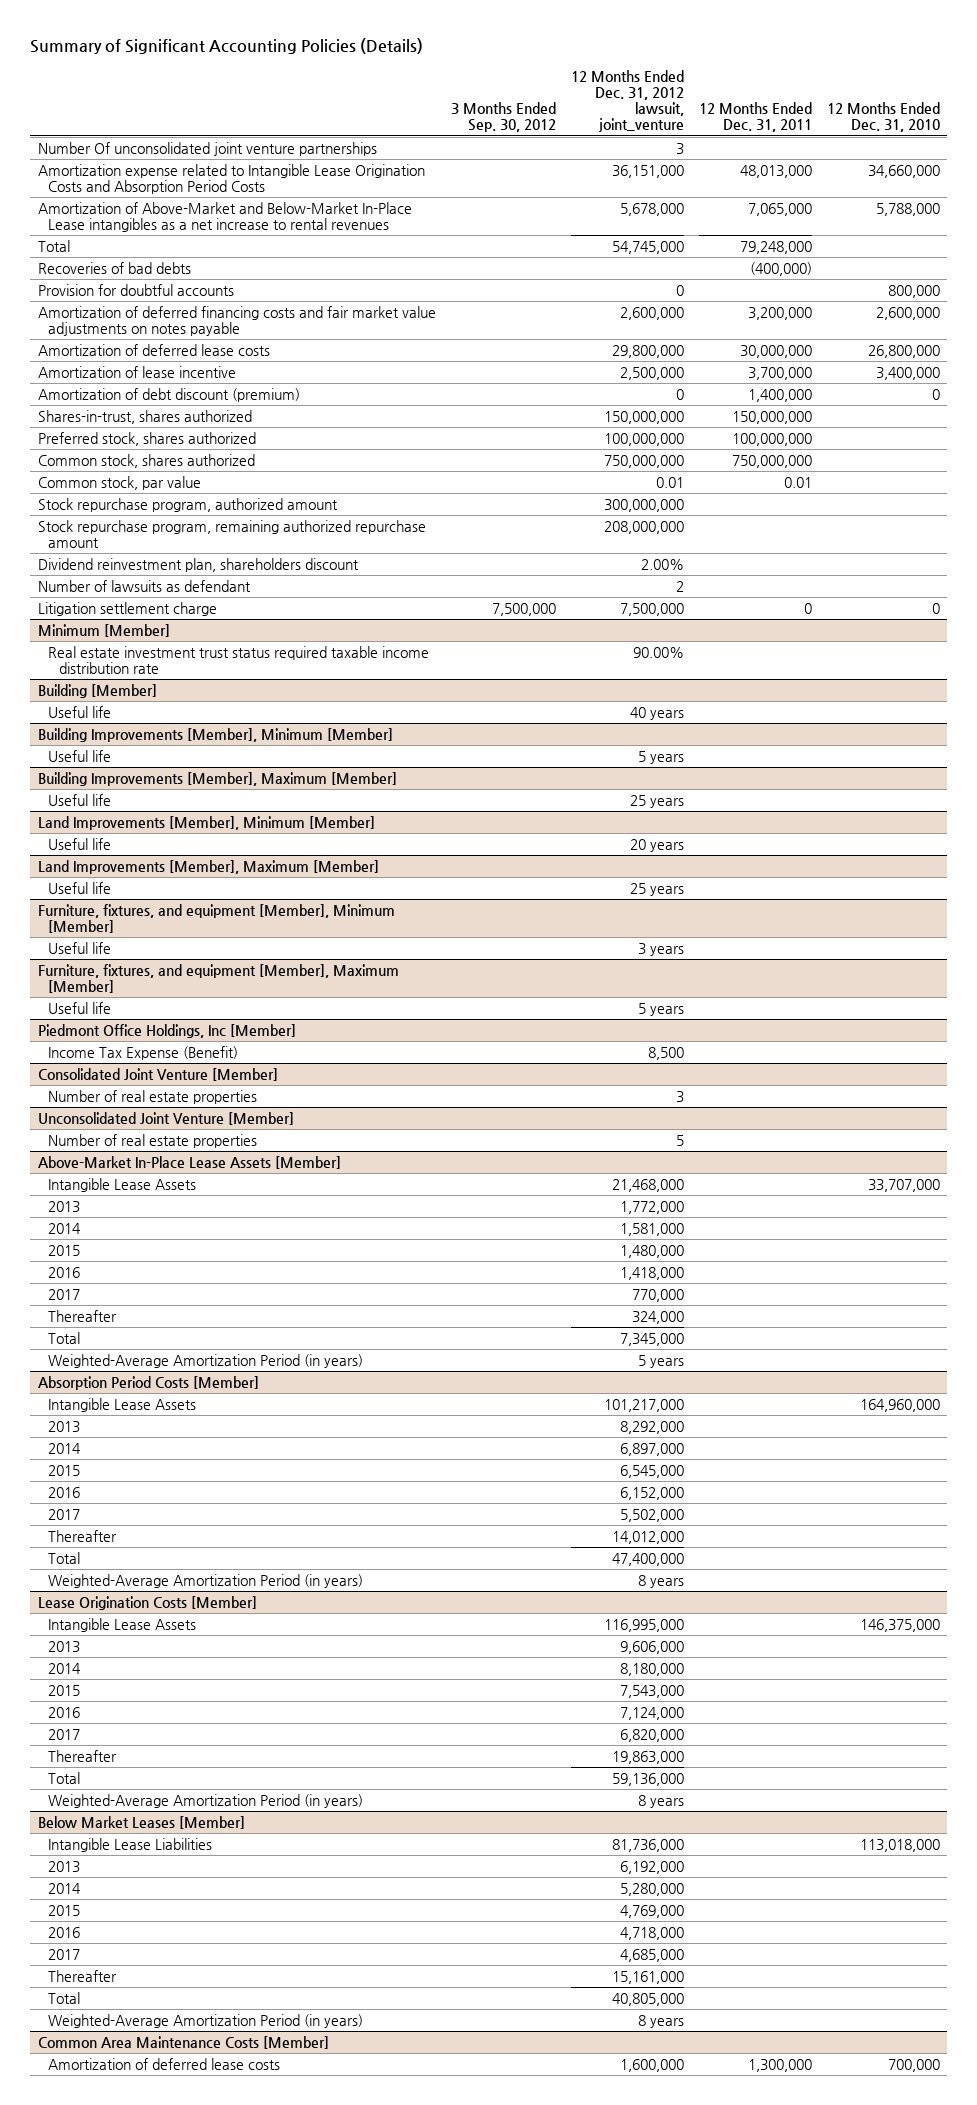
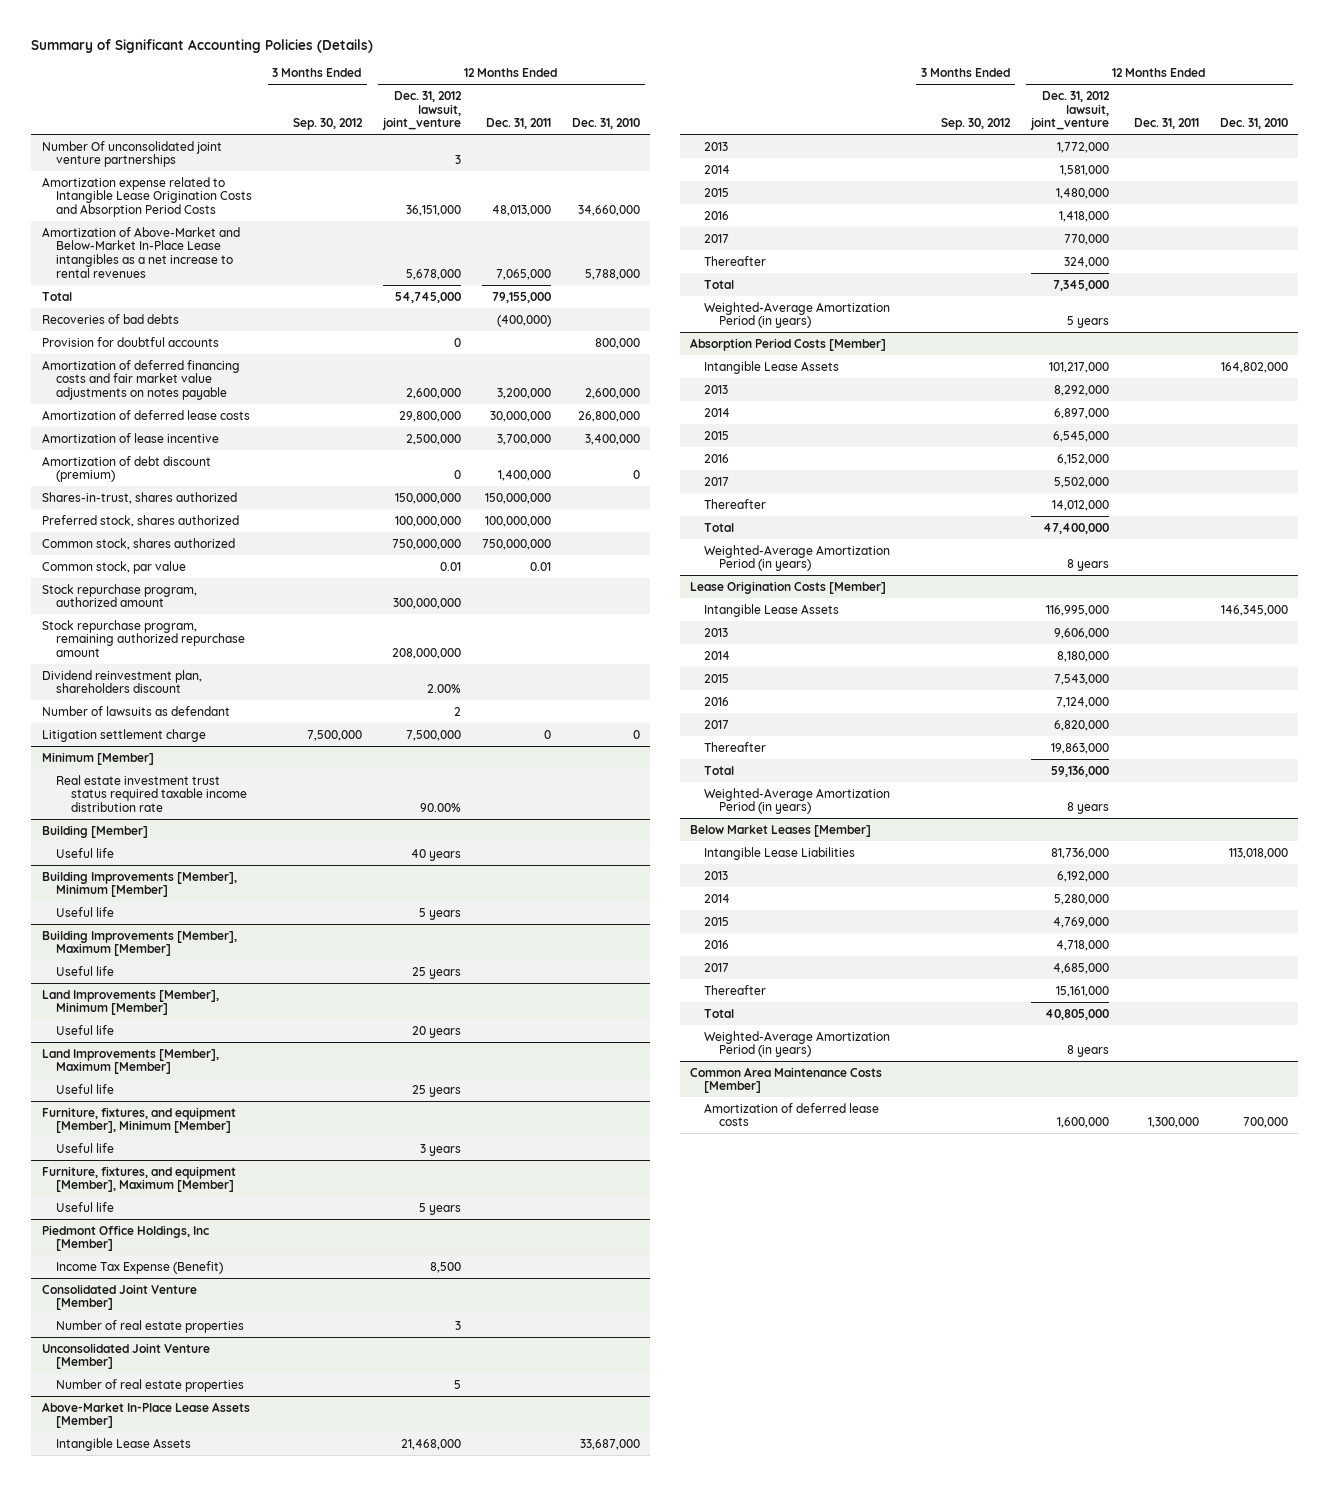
- Total | | 54,745,000 | 79,248,000 |
+ Total | | 54,745,000 | 79,155,000 |
@ Above-Market In-Place Lease Assets [Member]
- Intangible Lease Assets | | 21,468,000 | | 33,707,000
+ Intangible Lease Assets | | 21,468,000 | | 33,687,000
@ Absorption Period Costs [Member]
- Intangible Lease Assets | | 101,217,000 | | 164,960,000
+ Intangible Lease Assets | | 101,217,000 | | 164,802,000
@ Lease Origination Costs [Member]
- Intangible Lease Assets | | 116,995,000 | | 146,375,000
+ Intangible Lease Assets | | 116,995,000 | | 146,345,000

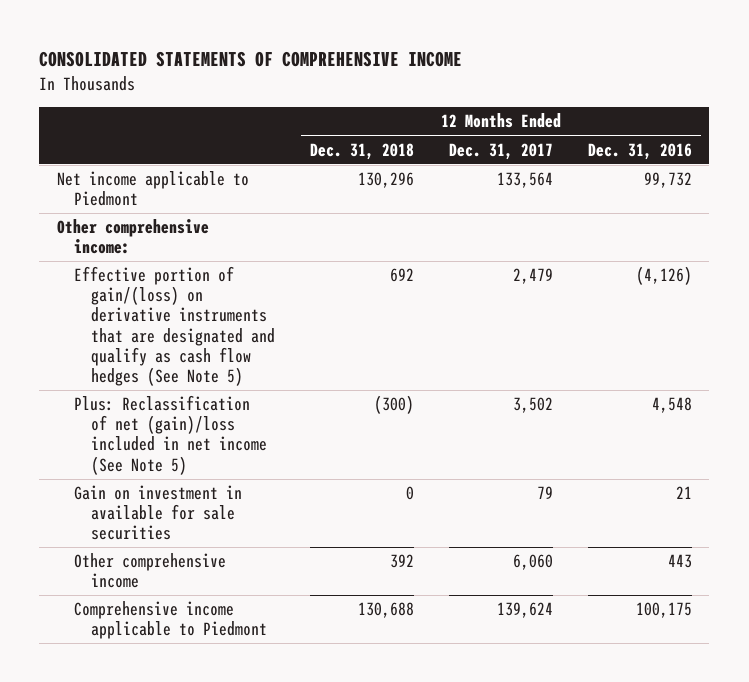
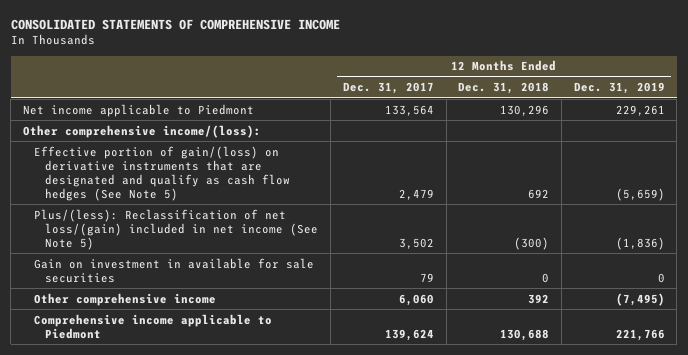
- | 12 Months Ended Dec. 31, 2018 | 12 Months Ended Dec. 31, 2017 | 12 Months Ended Dec. 31, 2016
+ | 12 Months Ended Dec. 31, 2017 | 12 Months Ended Dec. 31, 2018 | 12 Months Ended Dec. 31, 2019
- Other comprehensive income:
+ Other comprehensive income/(loss):
- Plus: Reclassification of net (gain)/loss included in net income (See Note 5) | (300) | 3,502 | 4,548
+ Plus/(less): Reclassification of net loss/(gain) included in net income (See Note 5) | 3,502 | (300) | (1,836)

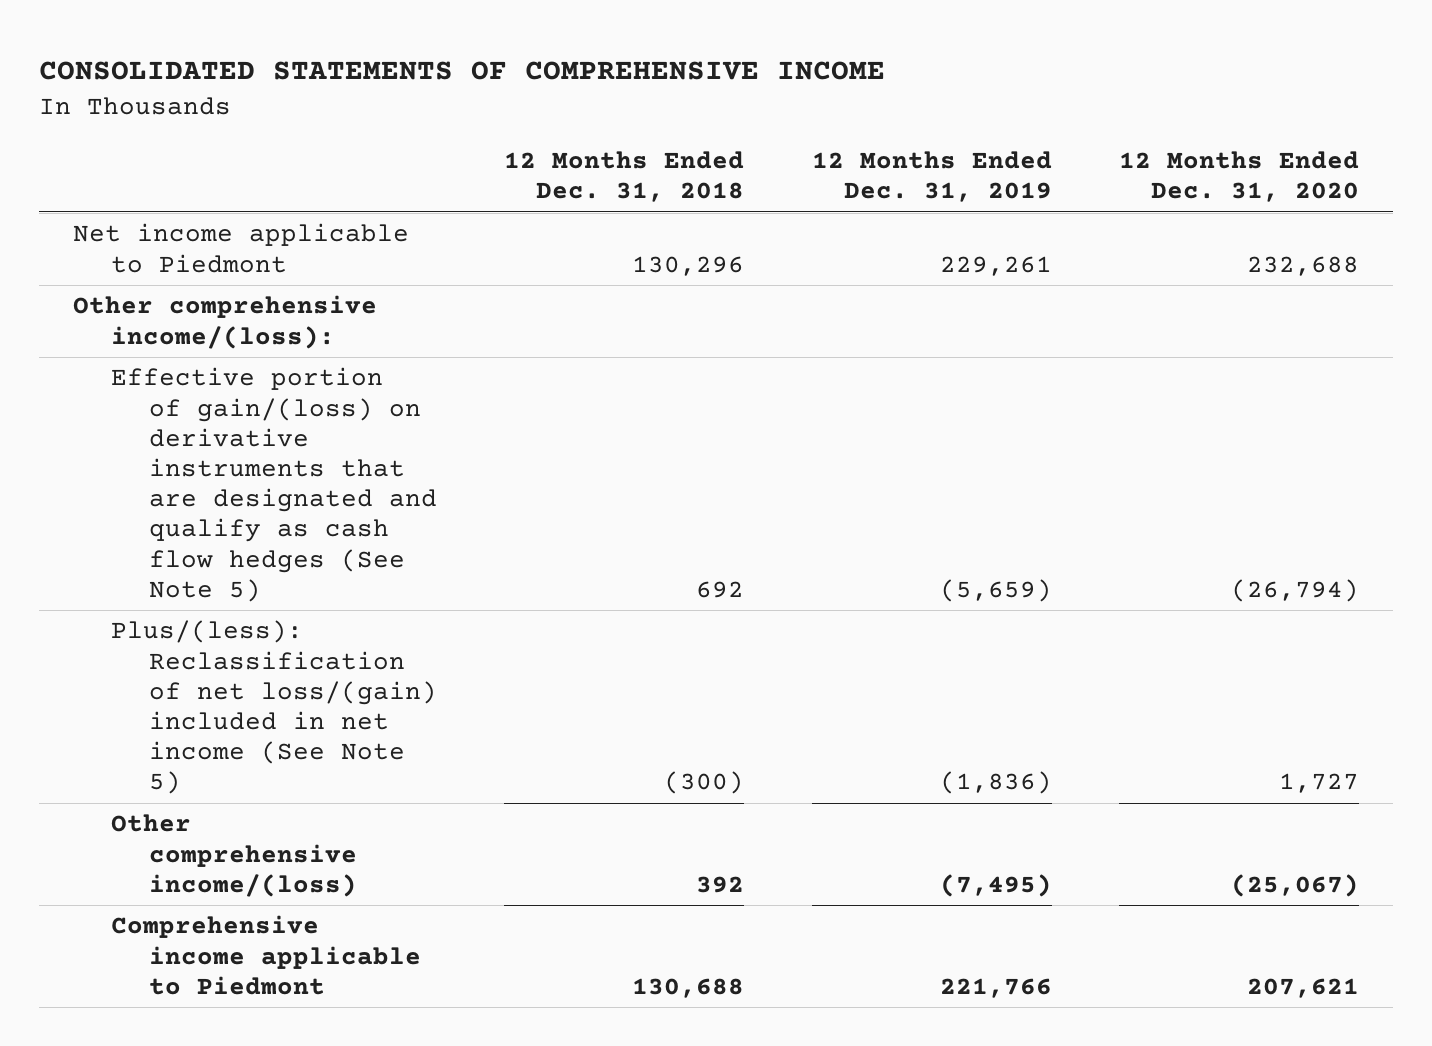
- | 12 Months Ended Dec. 31, 2017 | 12 Months Ended Dec. 31, 2018 | 12 Months Ended Dec. 31, 2019
+ | 12 Months Ended Dec. 31, 2018 | 12 Months Ended Dec. 31, 2019 | 12 Months Ended Dec. 31, 2020
- Gain on investment in available for sale securities | 79 | 0 | 0
- Other comprehensive income | 6,060 | 392 | (7,495)
+ Other comprehensive income/(loss) | 392 | (7,495) | (25,067)

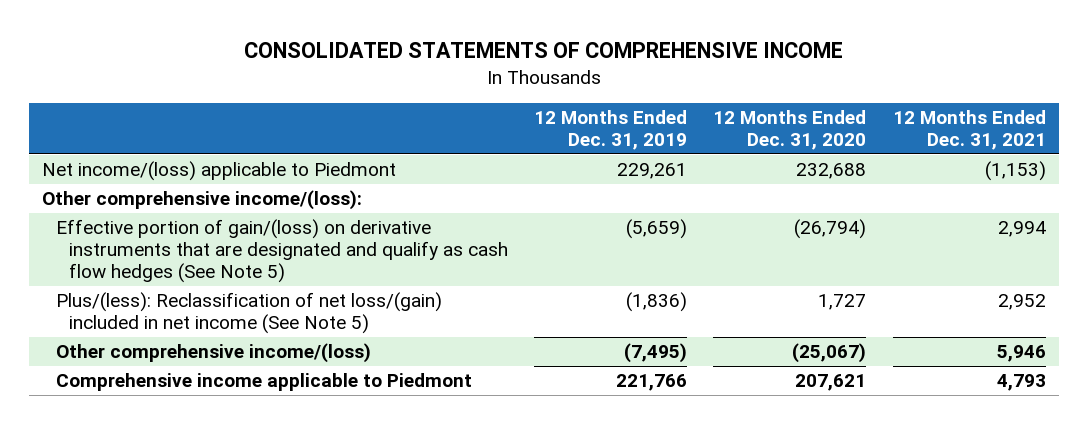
- | 12 Months Ended Dec. 31, 2018 | 12 Months Ended Dec. 31, 2019 | 12 Months Ended Dec. 31, 2020
+ | 12 Months Ended Dec. 31, 2019 | 12 Months Ended Dec. 31, 2020 | 12 Months Ended Dec. 31, 2021
- Net income applicable to Piedmont | 130,296 | 229,261 | 232,688
+ Net income/(loss) applicable to Piedmont | 229,261 | 232,688 | (1,153)

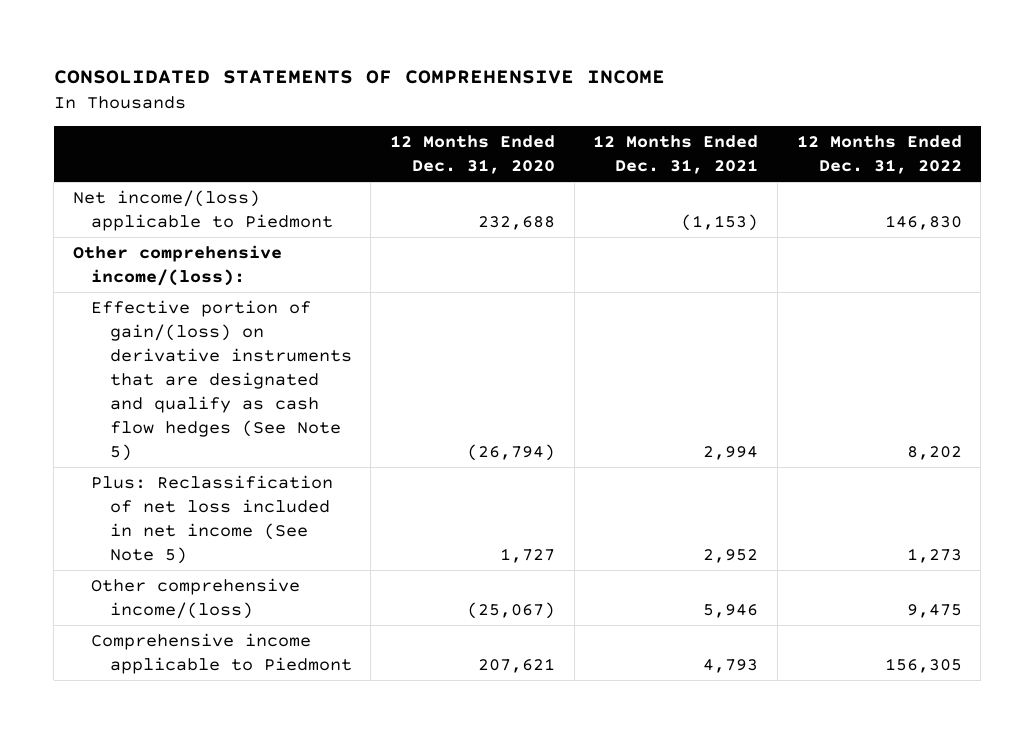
- | 12 Months Ended Dec. 31, 2019 | 12 Months Ended Dec. 31, 2020 | 12 Months Ended Dec. 31, 2021
+ | 12 Months Ended Dec. 31, 2020 | 12 Months Ended Dec. 31, 2021 | 12 Months Ended Dec. 31, 2022
- Plus/(less): Reclassification of net loss/(gain) included in net income (See Note 5) | (1,836) | 1,727 | 2,952
+ Plus: Reclassification of net loss included in net income (See Note 5) | 1,727 | 2,952 | 1,273

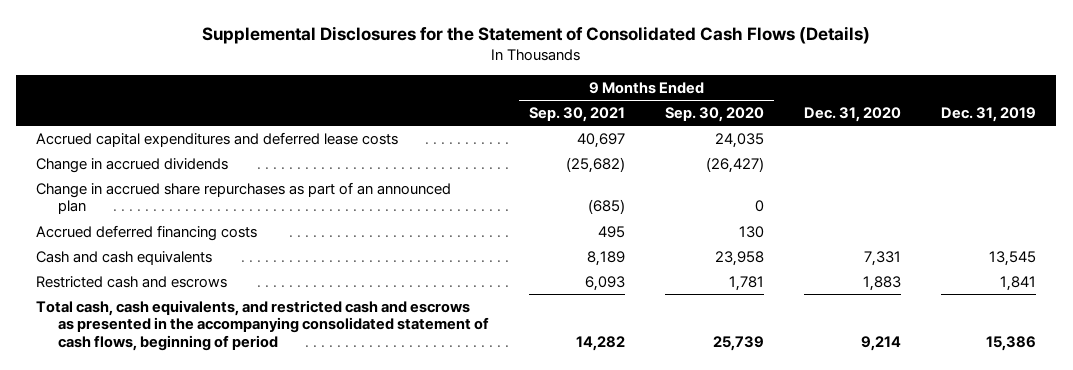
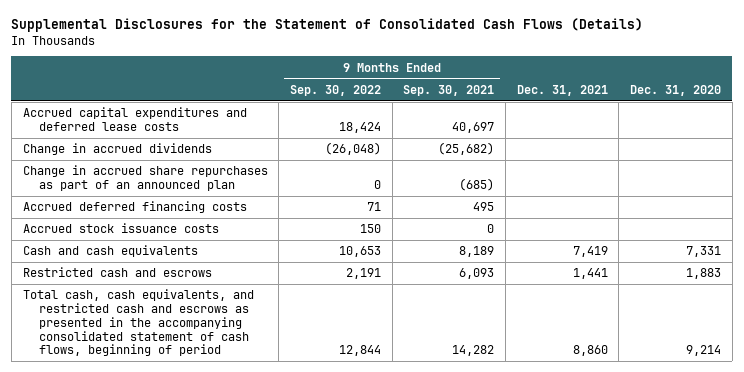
- | 9 Months Ended Sep. 30, 2021 | 9 Months Ended Sep. 30, 2020 | Dec. 31, 2020 | Dec. 31, 2019
+ | 9 Months Ended Sep. 30, 2022 | 9 Months Ended Sep. 30, 2021 | Dec. 31, 2021 | Dec. 31, 2020
+ Accrued stock issuance costs | 150 | 0 | |

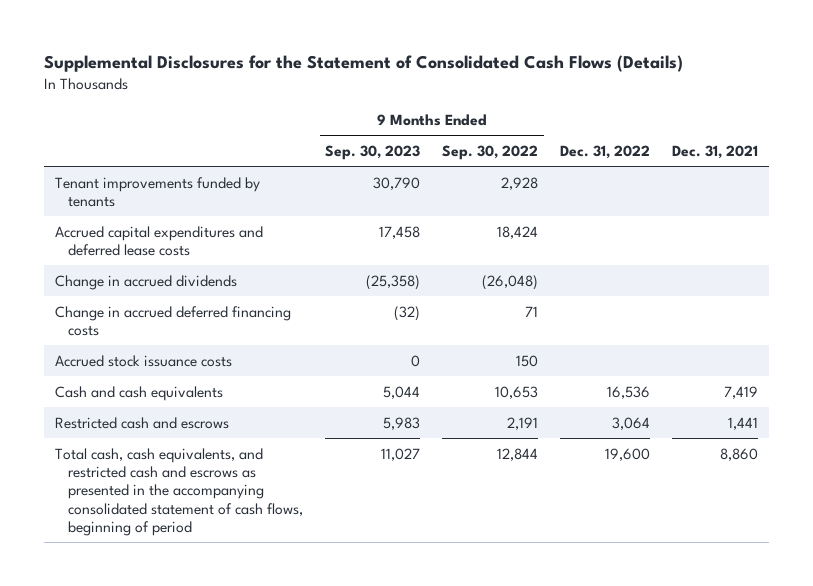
- | 9 Months Ended Sep. 30, 2022 | 9 Months Ended Sep. 30, 2021 | Dec. 31, 2021 | Dec. 31, 2020
+ | 9 Months Ended Sep. 30, 2023 | 9 Months Ended Sep. 30, 2022 | Dec. 31, 2022 | Dec. 31, 2021
+ Tenant improvements funded by tenants | 30,790 | 2,928 | |
- Change in accrued share repurchases as part of an announced plan | 0 | (685) | |
- Accrued deferred financing costs | 71 | 495 | |
+ Change in accrued deferred financing costs | (32) | 71 | |

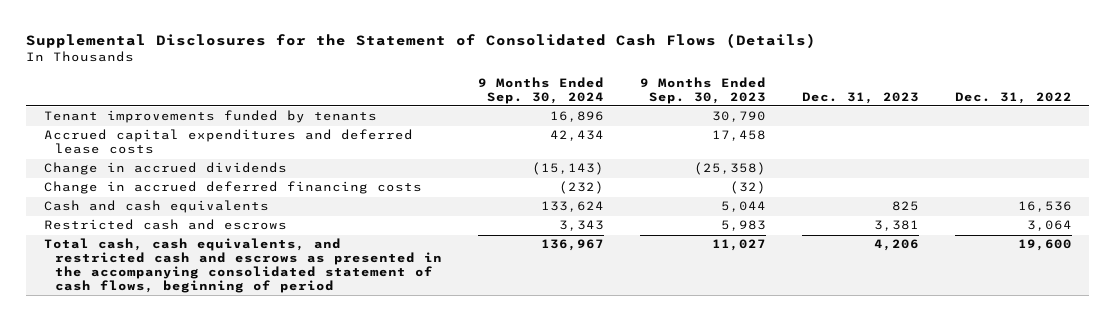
- | 9 Months Ended Sep. 30, 2023 | 9 Months Ended Sep. 30, 2022 | Dec. 31, 2022 | Dec. 31, 2021
+ | 9 Months Ended Sep. 30, 2024 | 9 Months Ended Sep. 30, 2023 | Dec. 31, 2023 | Dec. 31, 2022
- Accrued stock issuance costs | 0 | 150 | |

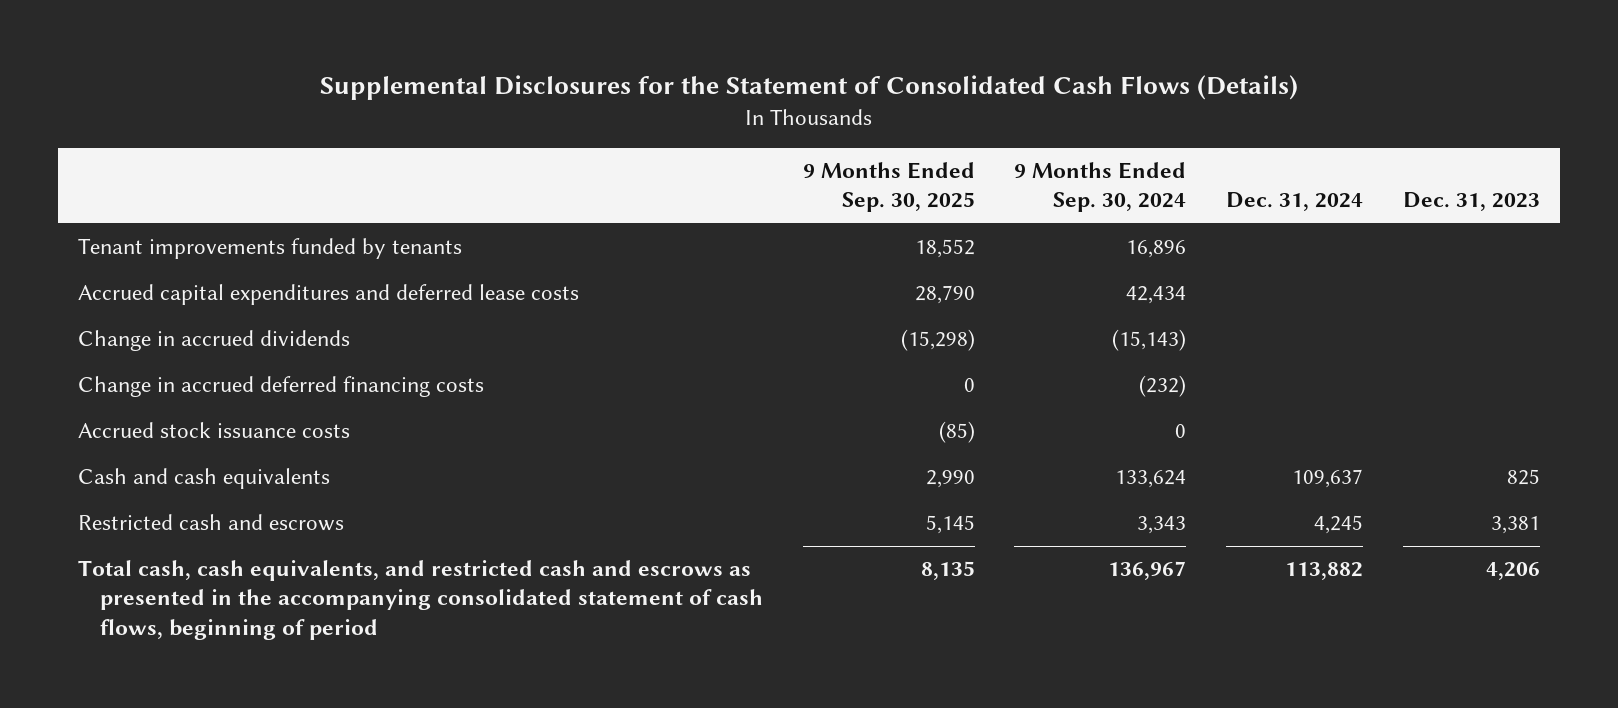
- | 9 Months Ended Sep. 30, 2024 | 9 Months Ended Sep. 30, 2023 | Dec. 31, 2023 | Dec. 31, 2022
+ | 9 Months Ended Sep. 30, 2025 | 9 Months Ended Sep. 30, 2024 | Dec. 31, 2024 | Dec. 31, 2023
+ Accrued stock issuance costs | (85) | 0 | |

